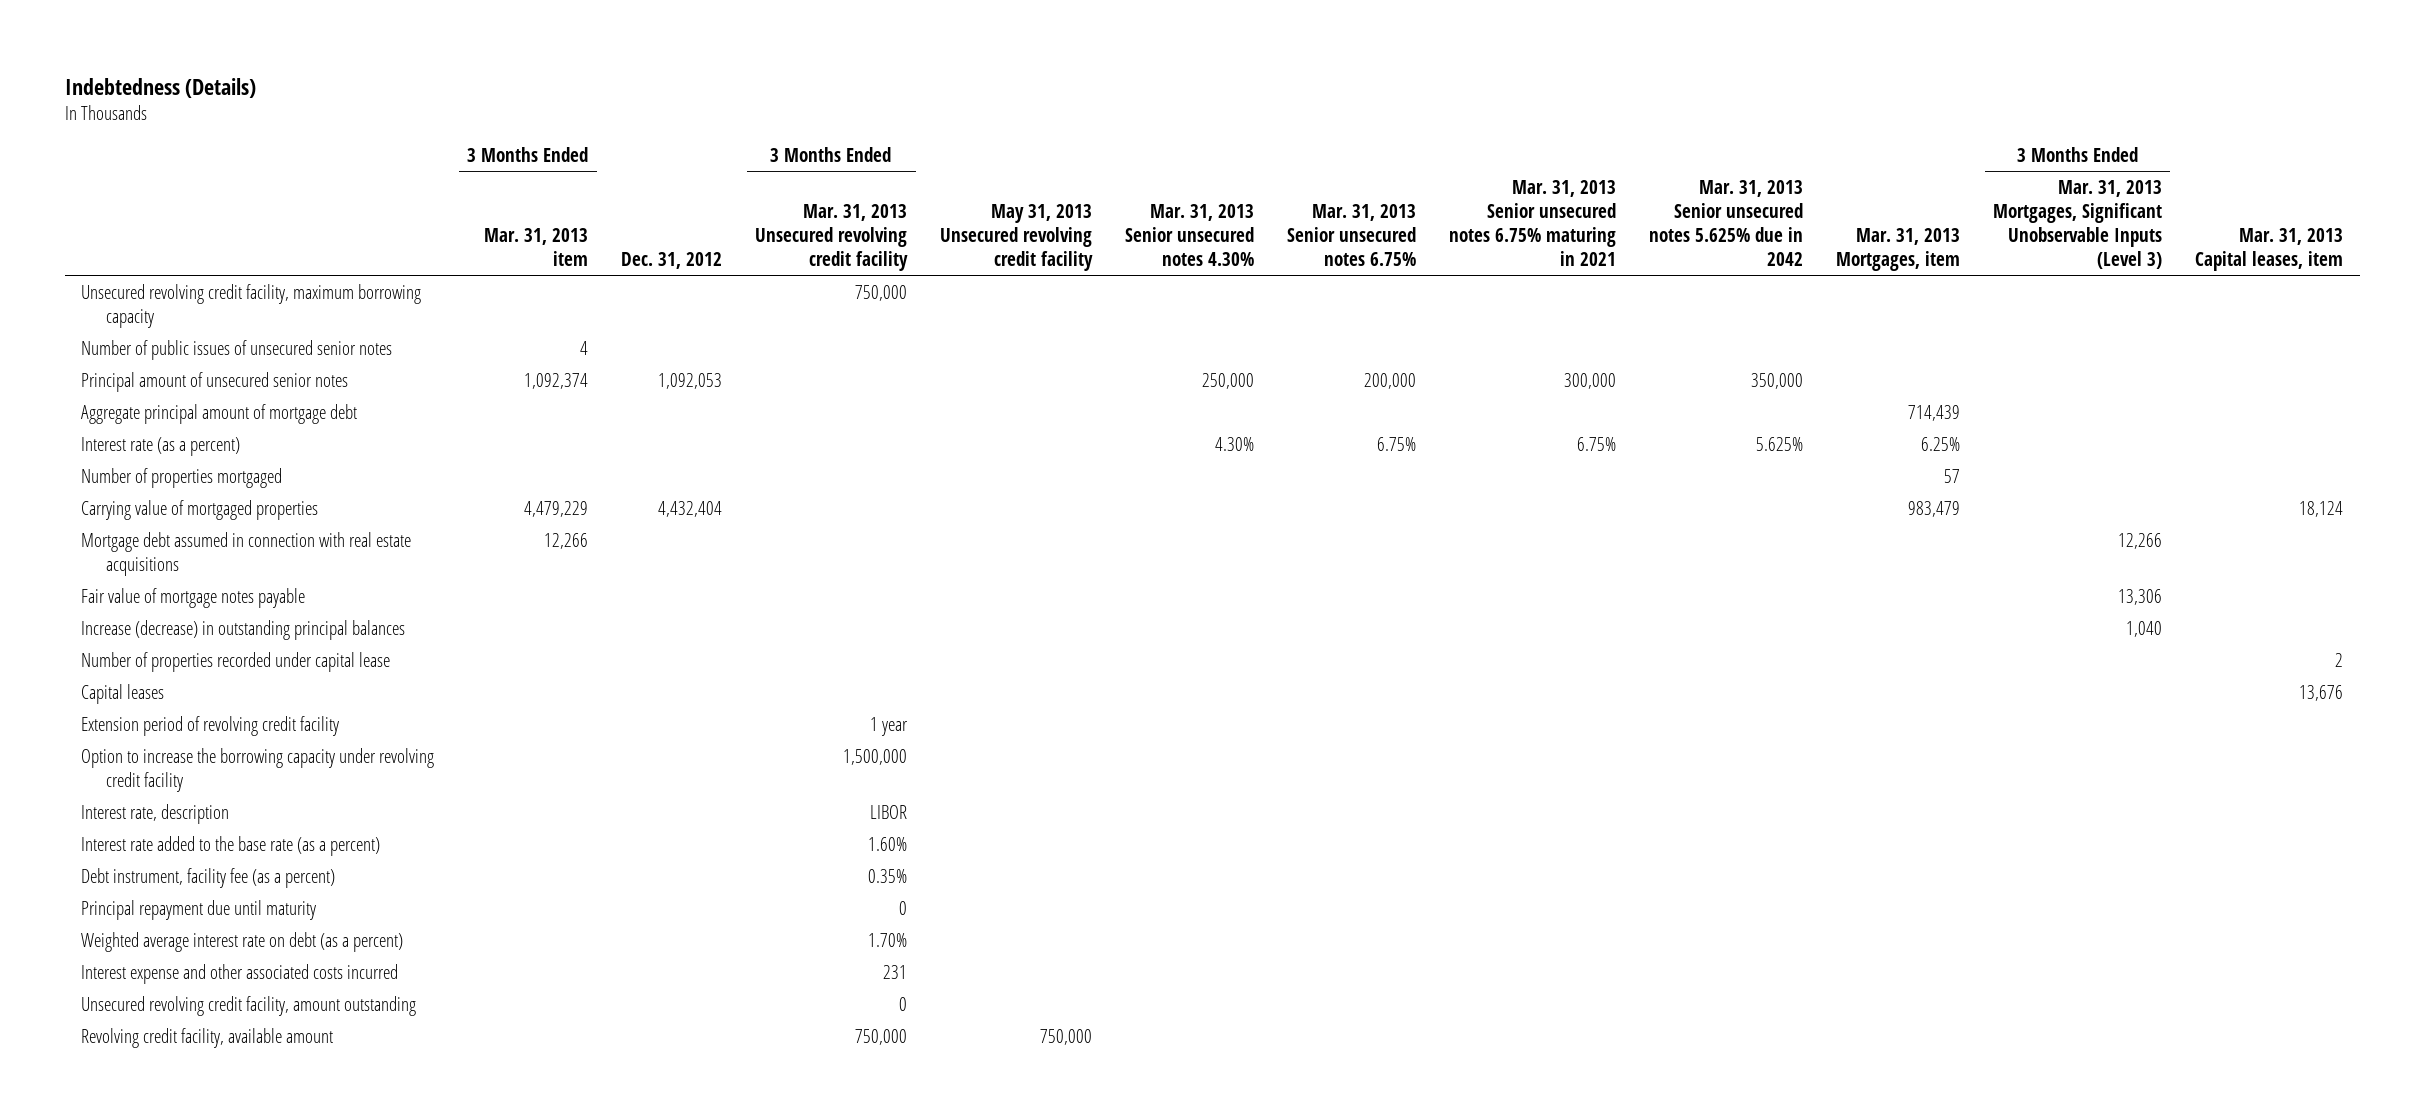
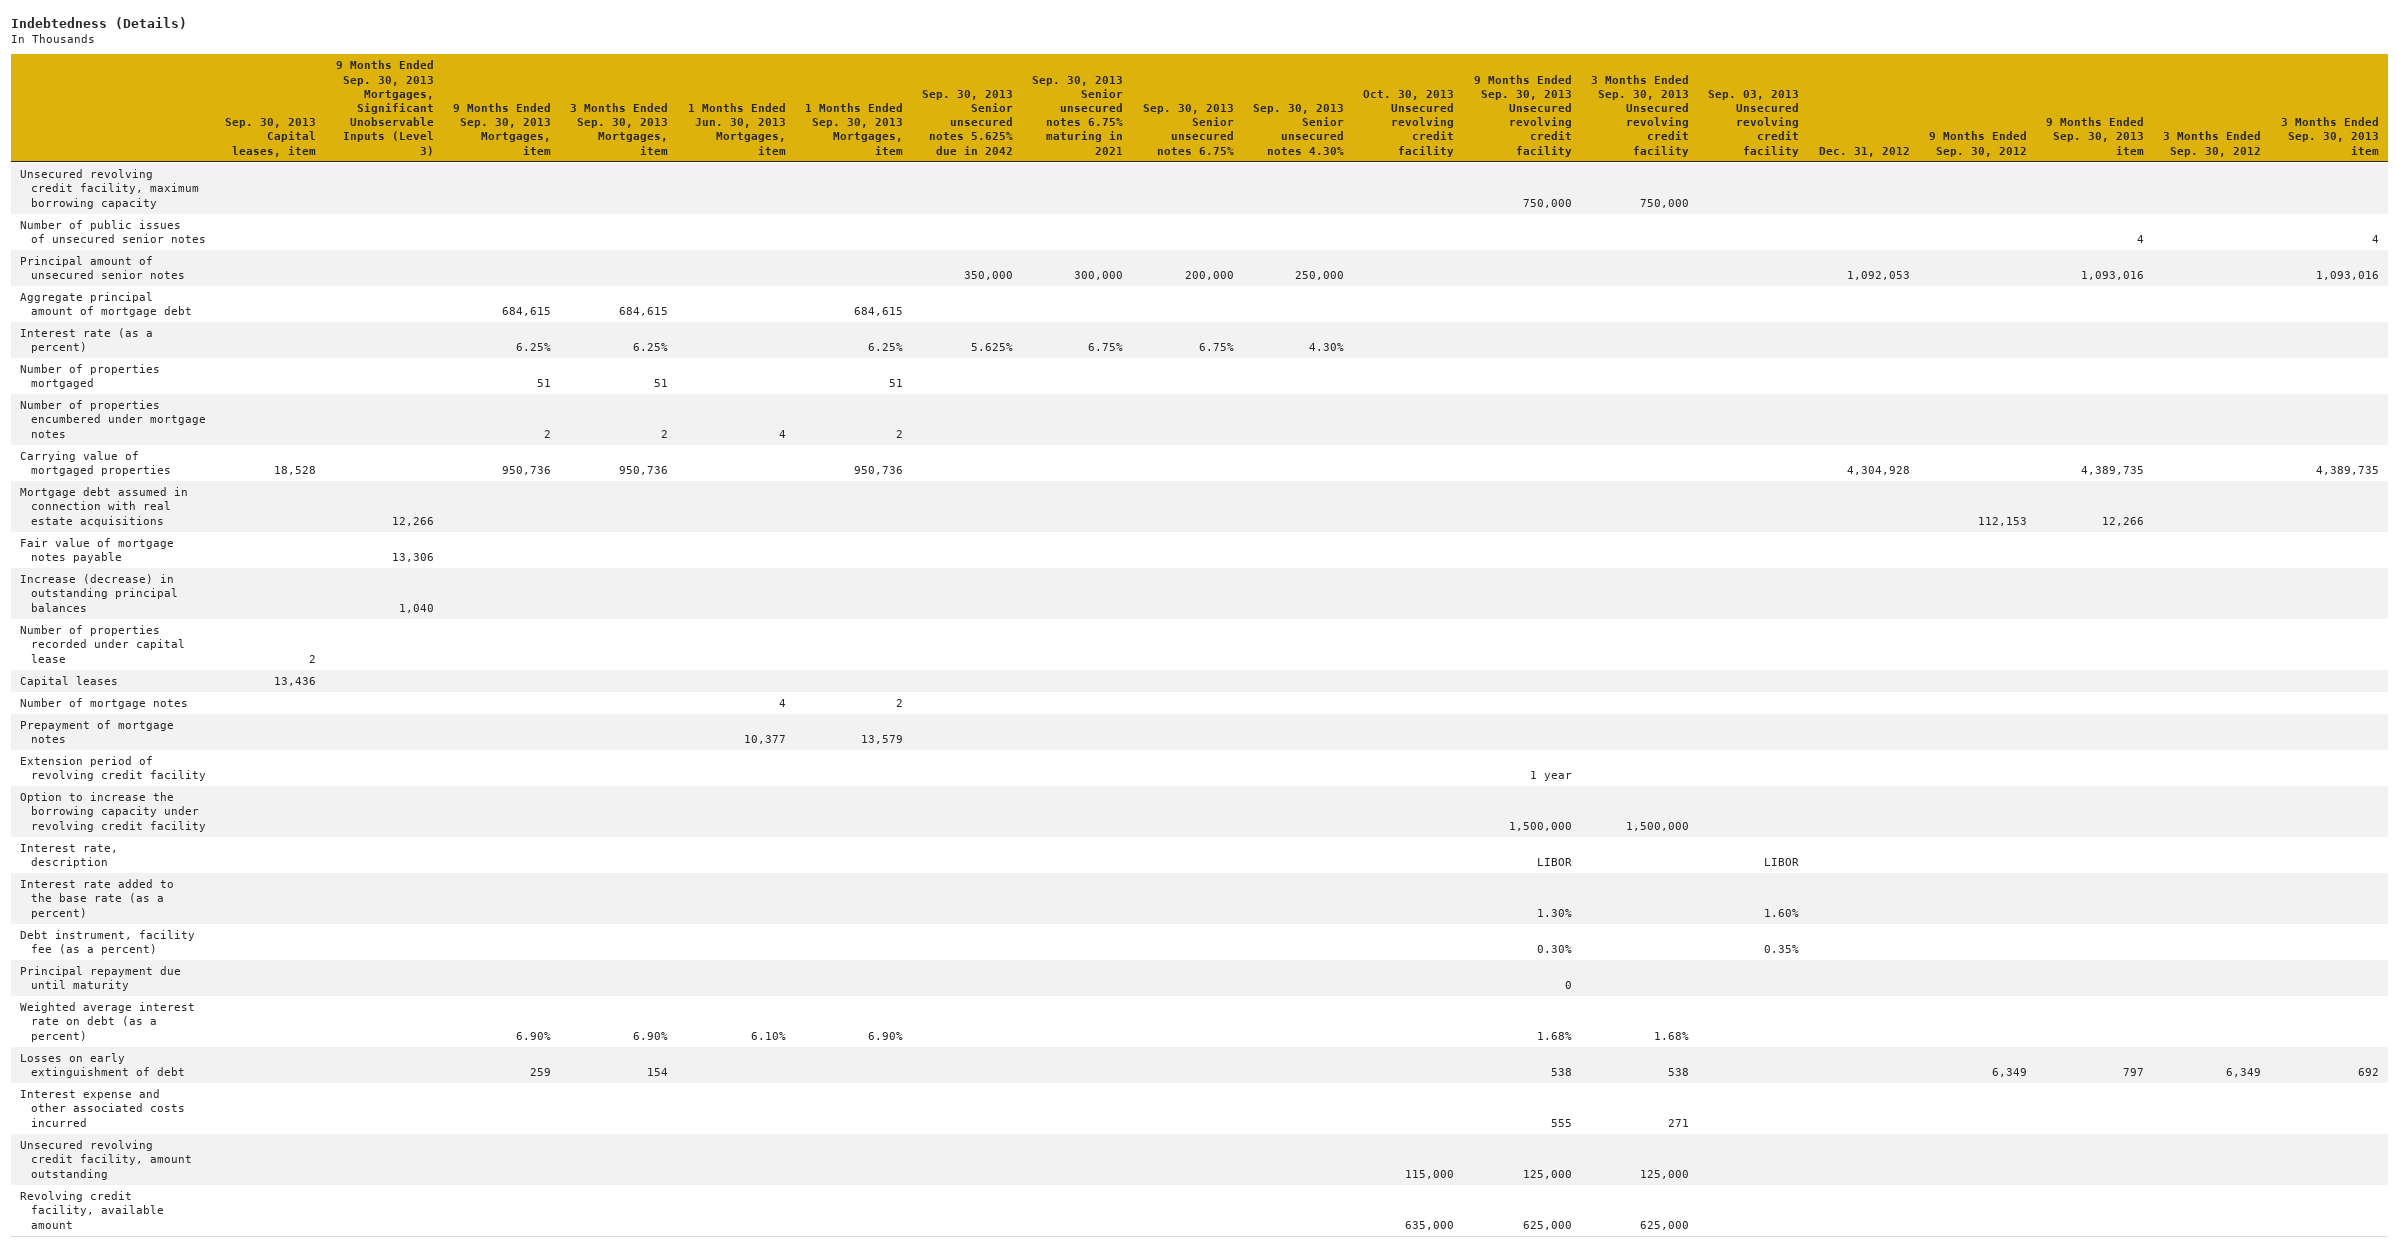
- | 3 Months Ended Mar. 31, 2013 item | Dec. 31, 2012 | 3 Months Ended Mar. 31, 2013 Unsecured revolving credit facility | May 31, 2013 Unsecured revolving credit facility | Mar. 31, 2013 Senior unsecured notes 4.30% | Mar. 31, 2013 Senior unsecured notes 6.75% | Mar. 31, 2013 Senior unsecured notes 6.75% maturing in 2021 | Mar. 31, 2013 Senior unsecured notes 5.625% due in 2042 | Mar. 31, 2013 Mortgages, item | 3 Months Ended Mar. 31, 2013 Mortgages, Significant Unobservable Inputs (Level 3) | Mar. 31, 2013 Capital leases, item
+ | Sep. 30, 2013 Capital leases, item | 9 Months Ended Sep. 30, 2013 Mortgages, Significant Unobservable Inputs (Level 3) | 9 Months Ended Sep. 30, 2013 Mortgages, item | 3 Months Ended Sep. 30, 2013 Mortgages, item | 1 Months Ended Jun. 30, 2013 Mortgages, item | 1 Months Ended Sep. 30, 2013 Mortgages, item | Sep. 30, 2013 Senior unsecured notes 5.625% due in 2042 | Sep. 30, 2013 Senior unsecured notes 6.75% maturing in 2021 | Sep. 30, 2013 Senior unsecured notes 6.75% | Sep. 30, 2013 Senior unsecured notes 4.30% | Oct. 30, 2013 Unsecured revolving credit facility | 9 Months Ended Sep. 30, 2013 Unsecured revolving credit facility | 3 Months Ended Sep. 30, 2013 Unsecured revolving credit facility | Sep. 03, 2013 Unsecured revolving credit facility | Dec. 31, 2012 | 9 Months Ended Sep. 30, 2012 | 9 Months Ended Sep. 30, 2013 item | 3 Months Ended Sep. 30, 2012 | 3 Months Ended Sep. 30, 2013 item
- Carrying value of mortgaged properties | 4,479,229 | 4,432,404 | | | | | | | 983,479 | | 18,124
+ Number of properties encumbered under mortgage notes | | | 2 | 2 | 4 | 2 | | | | | | | | | | | | |
+ Carrying value of mortgaged properties | 18,528 | | 950,736 | 950,736 | | 950,736 | | | | | | | | | 4,304,928 | | 4,389,735 | | 4,389,735
+ Number of mortgage notes | | | | | 4 | 2 | | | | | | | | | | | | |
+ Prepayment of mortgage notes | | | | | 10,377 | 13,579 | | | | | | | | | | | | |
+ Losses on early extinguishment of debt | | | 259 | 154 | | | | | | | | 538 | 538 | | | 6,349 | 797 | 6,349 | 692

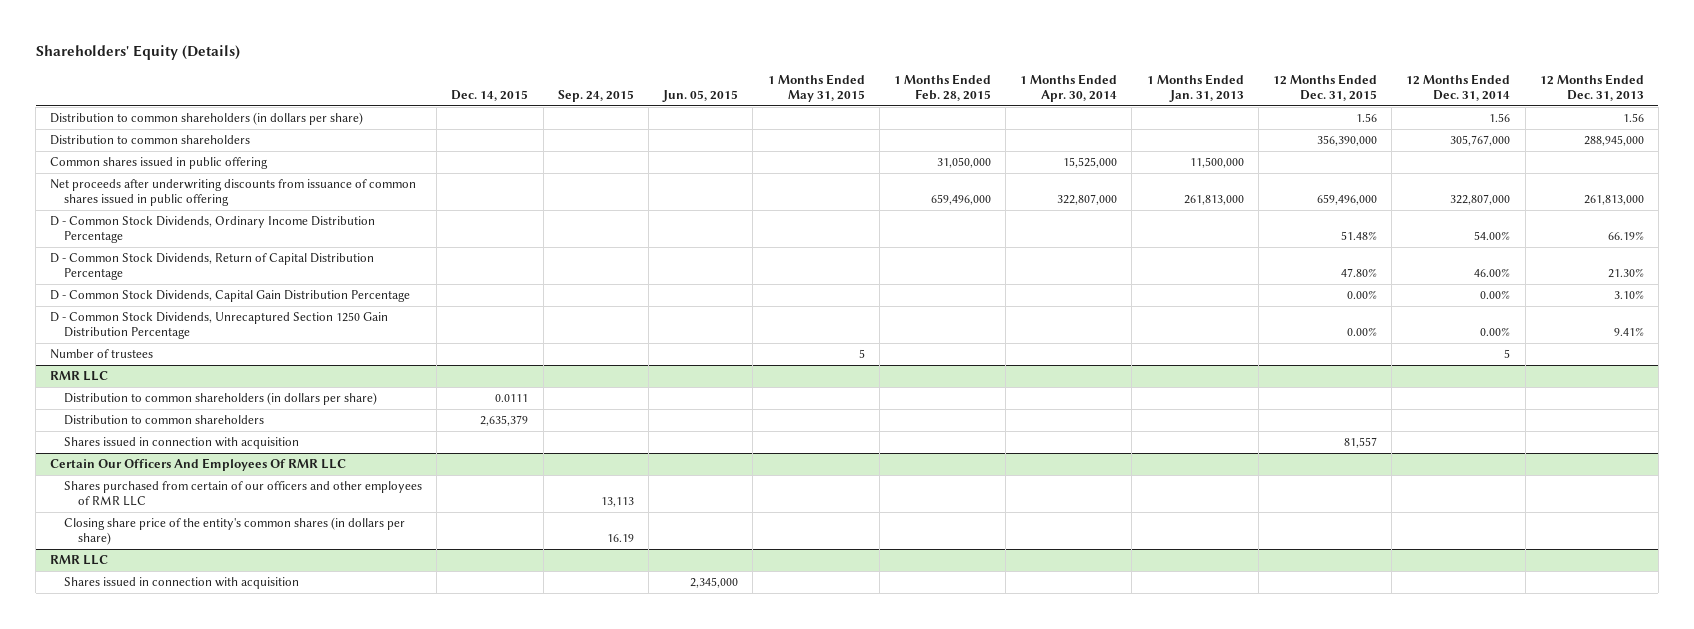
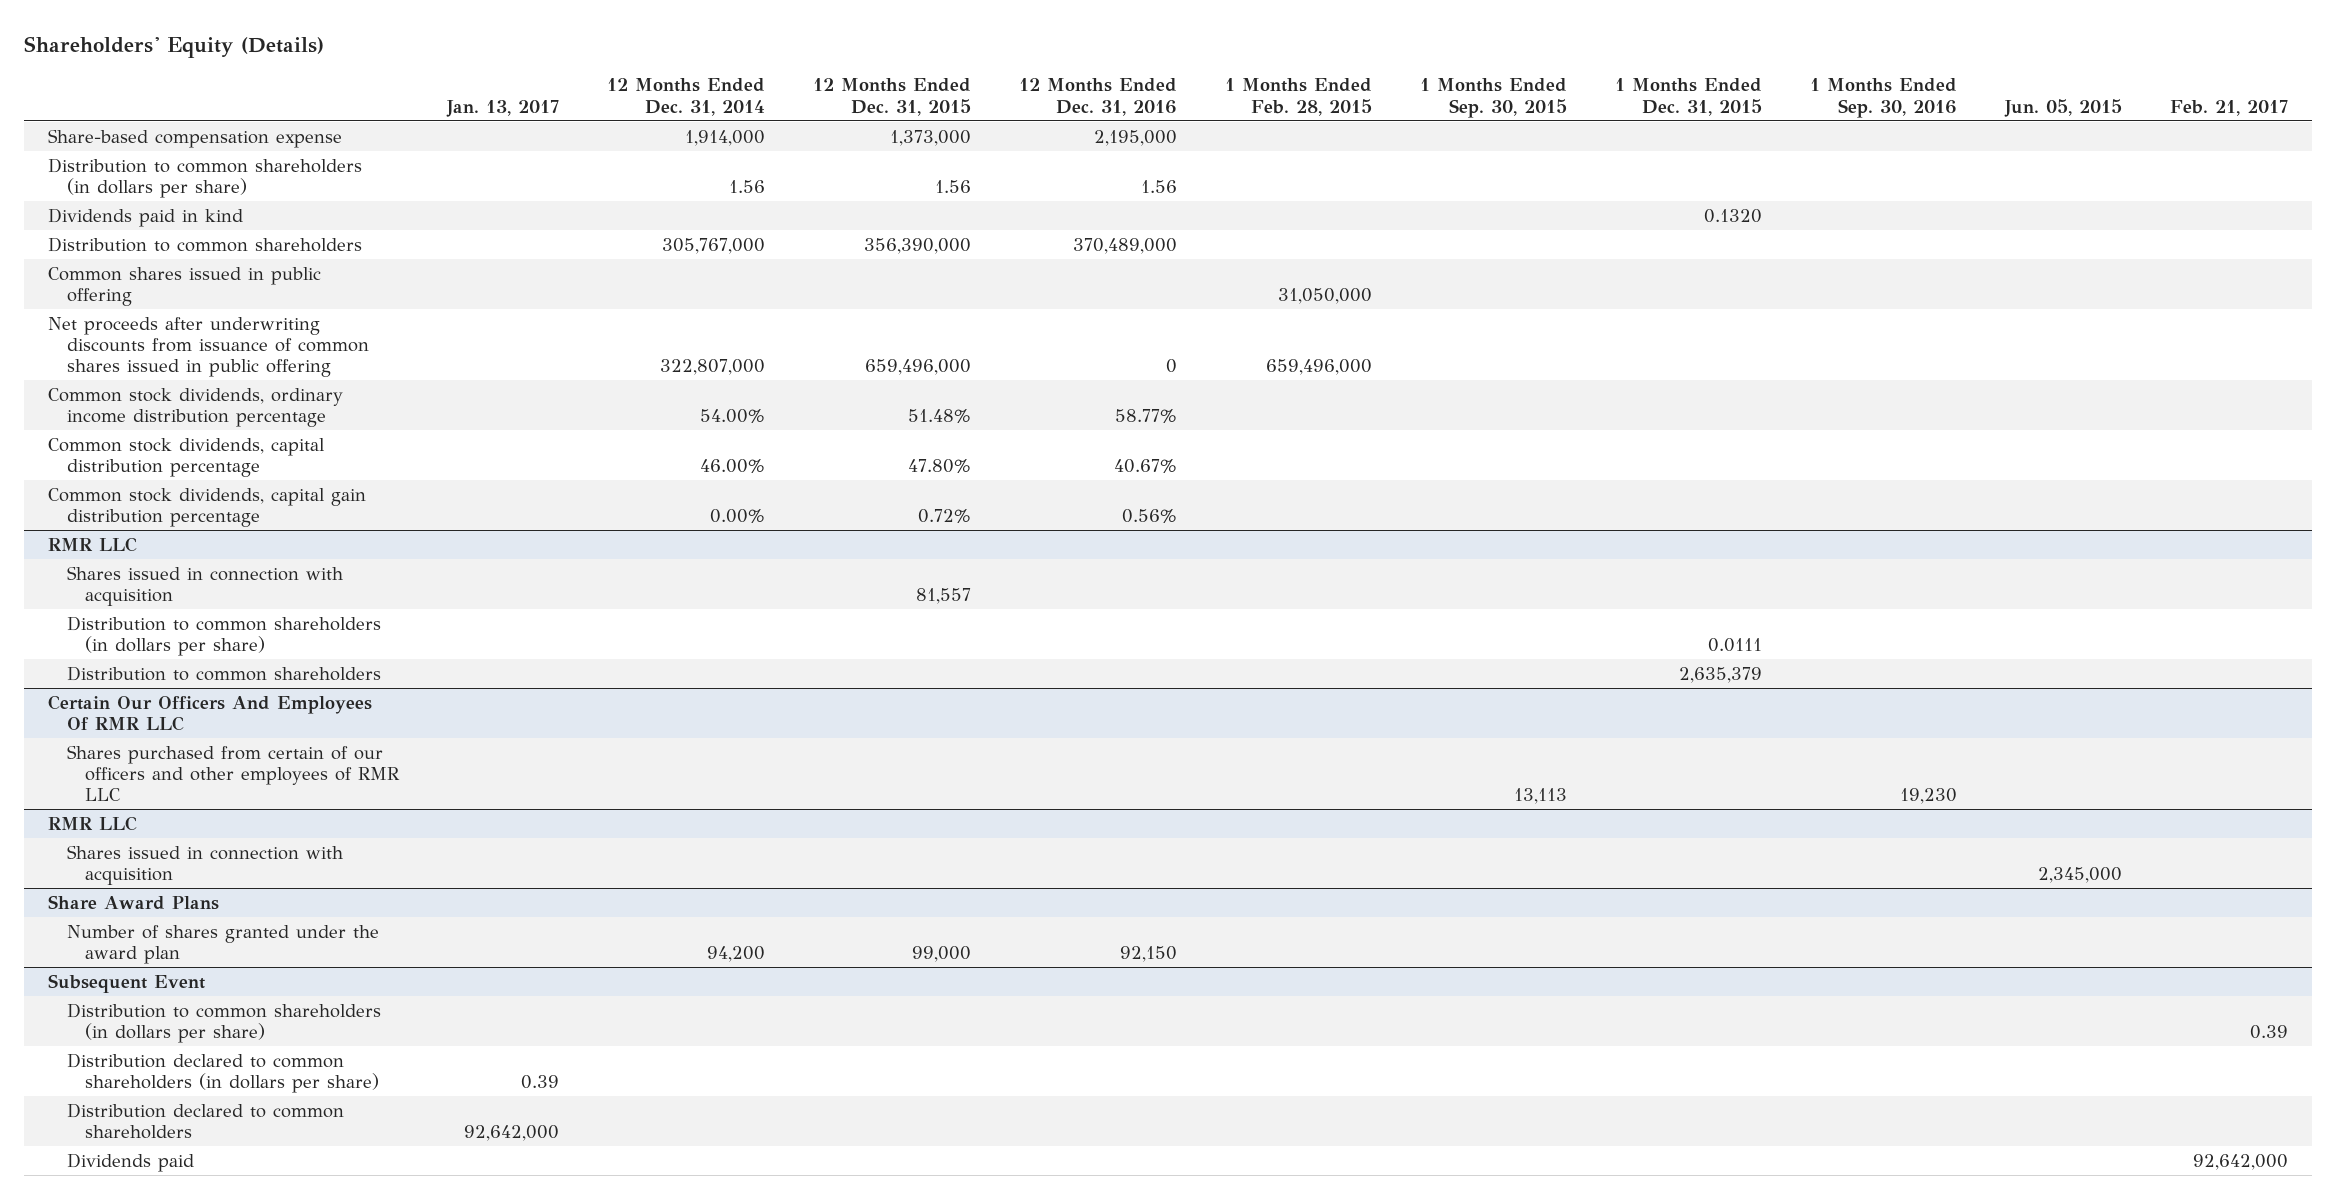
- | Dec. 14, 2015 | Sep. 24, 2015 | Jun. 05, 2015 | 1 Months Ended May 31, 2015 | 1 Months Ended Feb. 28, 2015 | 1 Months Ended Apr. 30, 2014 | 1 Months Ended Jan. 31, 2013 | 12 Months Ended Dec. 31, 2015 | 12 Months Ended Dec. 31, 2014 | 12 Months Ended Dec. 31, 2013
+ | Jan. 13, 2017 | 12 Months Ended Dec. 31, 2014 | 12 Months Ended Dec. 31, 2015 | 12 Months Ended Dec. 31, 2016 | 1 Months Ended Feb. 28, 2015 | 1 Months Ended Sep. 30, 2015 | 1 Months Ended Dec. 31, 2015 | 1 Months Ended Sep. 30, 2016 | Jun. 05, 2015 | Feb. 21, 2017
+ Share-based compensation expense | | 1,914,000 | 1,373,000 | 2,195,000 | | | | | |
+ Dividends paid in kind | | | | | | | 0.1320 | | |
- D - Common Stock Dividends, Ordinary Income Distribution Percentage | | | | | | | | 51.48% | 54.00% | 66.19%
- D - Common Stock Dividends, Return of Capital Distribution Percentage | | | | | | | | 47.80% | 46.00% | 21.30%
- D - Common Stock Dividends, Capital Gain Distribution Percentage | | | | | | | | 0.00% | 0.00% | 3.10%
- D - Common Stock Dividends, Unrecaptured Section 1250 Gain Distribution Percentage | | | | | | | | 0.00% | 0.00% | 9.41%
- Number of trustees | | | | 5 | | | | | 5 |
+ Common stock dividends, ordinary income distribution percentage | | 54.00% | 51.48% | 58.77% | | | | | |
+ Common stock dividends, capital distribution percentage | | 46.00% | 47.80% | 40.67% | | | | | |
+ Common stock dividends, capital gain distribution percentage | | 0.00% | 0.72% | 0.56% | | | | | |
@ RMR LLC
moved up: Shares issued in connection with acquisition | | | 81,557 | | | | | | |
@ Certain Our Officers And Employees Of RMR LLC
- Closing share price of the entity's common shares (in dollars per share) | | 16.19 | | | | | | | |
+ Share Award Plans
+ Number of shares granted under the award plan | | 94,200 | 99,000 | 92,150 | | | | | |
+ Subsequent Event
+ Distribution to common shareholders (in dollars per share) | | | | | | | | | | 0.39
+ Distribution declared to common shareholders (in dollars per share) | 0.39 | | | | | | | | |
+ Distribution declared to common shareholders | 92,642,000 | | | | | | | | |
+ Dividends paid | | | | | | | | | | 92,642,000

